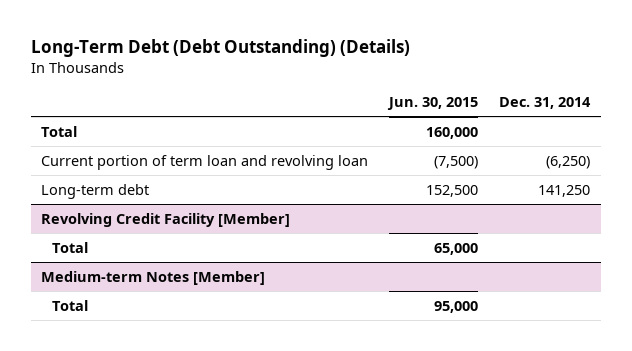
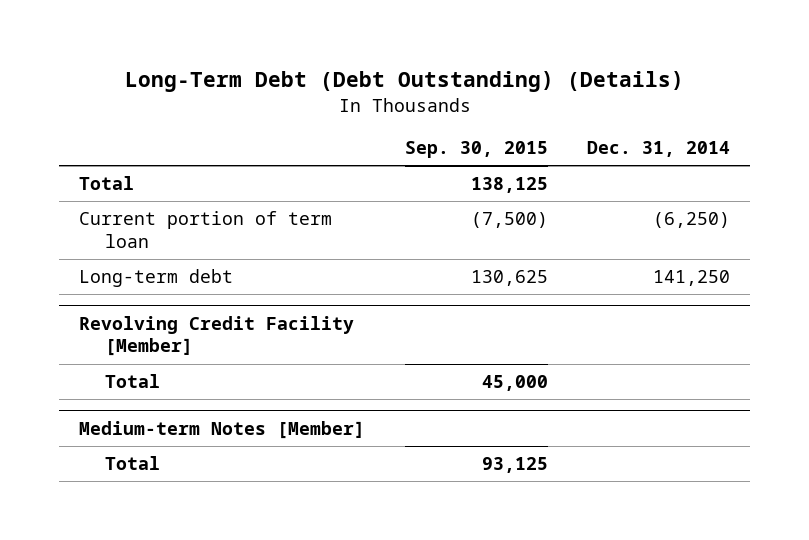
- | Jun. 30, 2015 | Dec. 31, 2014
+ | Sep. 30, 2015 | Dec. 31, 2014
- Current portion of term loan and revolving loan | (7,500) | (6,250)
+ Current portion of term loan | (7,500) | (6,250)

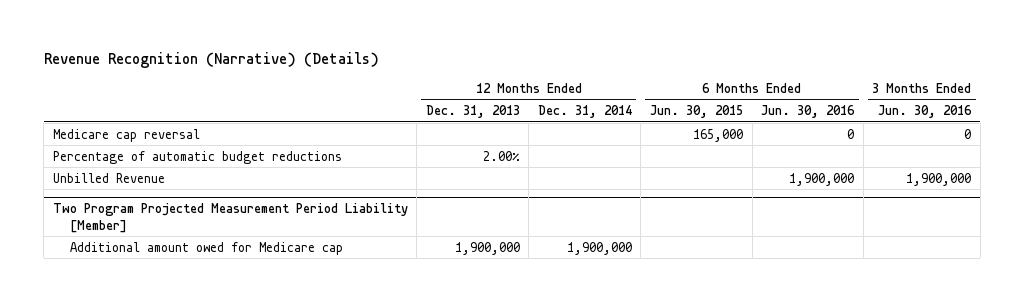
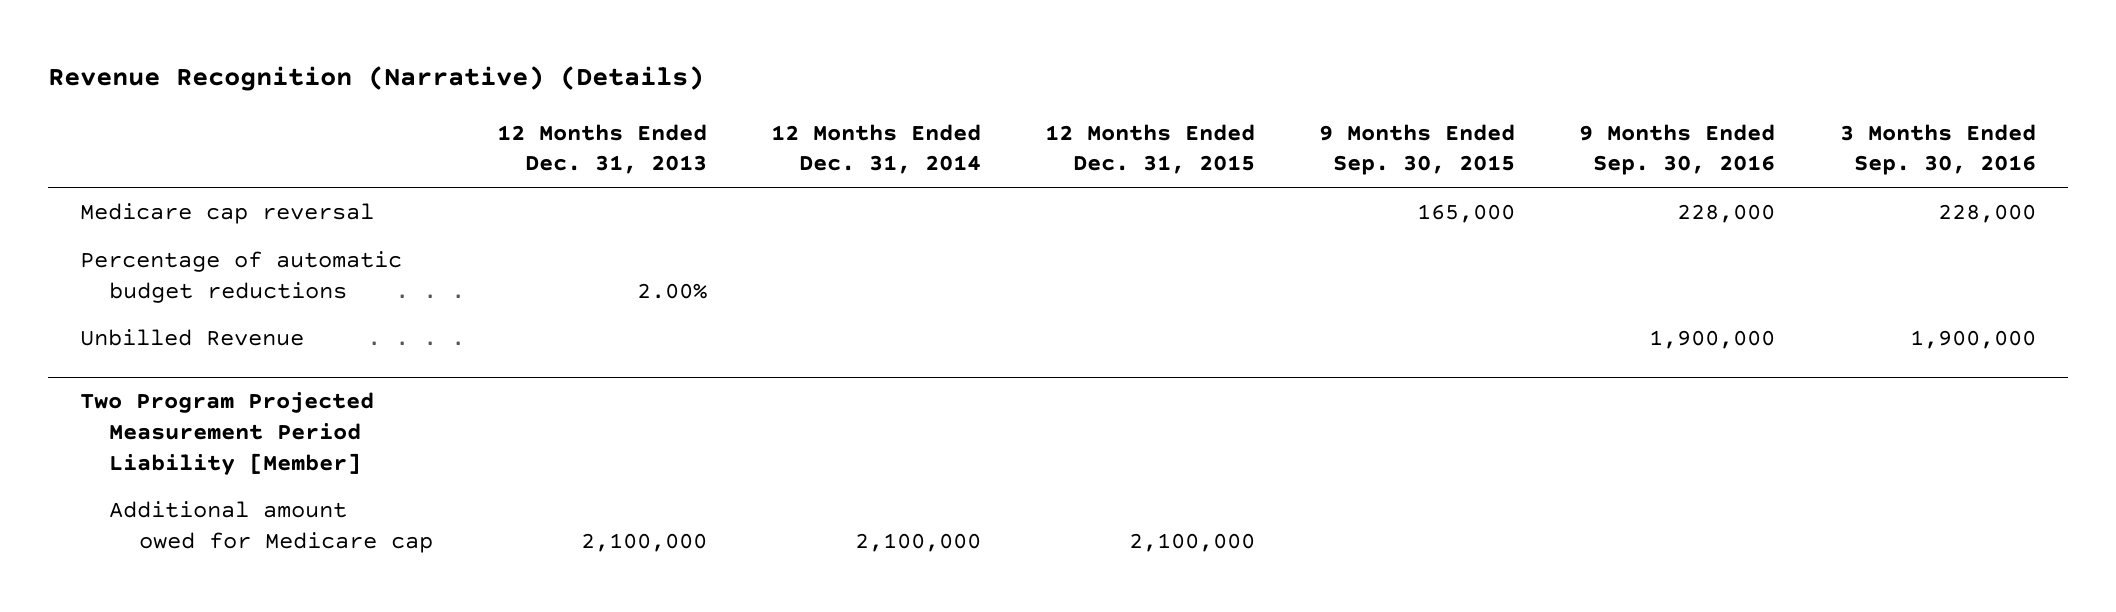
- | 12 Months Ended Dec. 31, 2013 | 12 Months Ended Dec. 31, 2014 | 6 Months Ended Jun. 30, 2015 | 6 Months Ended Jun. 30, 2016 | 3 Months Ended Jun. 30, 2016
+ | 12 Months Ended Dec. 31, 2013 | 12 Months Ended Dec. 31, 2014 | 12 Months Ended Dec. 31, 2015 | 9 Months Ended Sep. 30, 2015 | 9 Months Ended Sep. 30, 2016 | 3 Months Ended Sep. 30, 2016
@ Two Program Projected Measurement Period Liability [Member]
- Additional amount owed for Medicare cap | 1,900,000 | 1,900,000 | | |
+ Additional amount owed for Medicare cap | 2,100,000 | 2,100,000 | 2,100,000 | | |

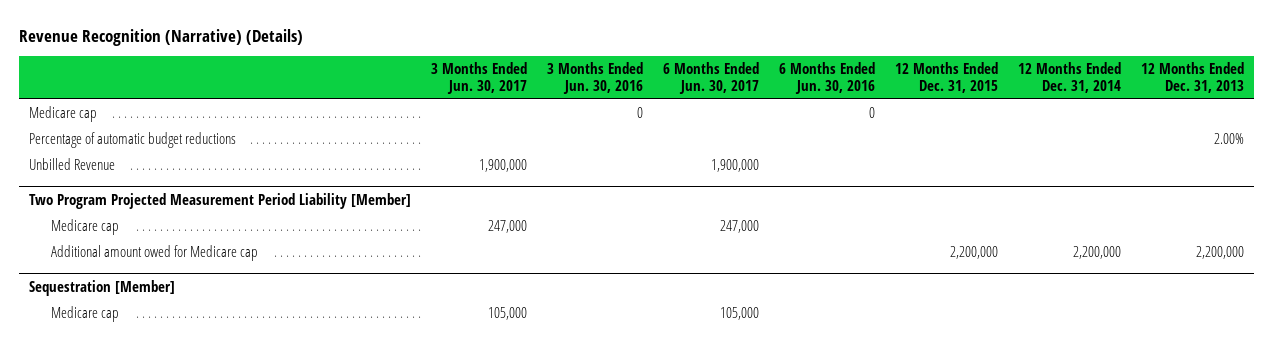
- | 12 Months Ended Dec. 31, 2013 | 12 Months Ended Dec. 31, 2014 | 12 Months Ended Dec. 31, 2015 | 9 Months Ended Sep. 30, 2015 | 9 Months Ended Sep. 30, 2016 | 3 Months Ended Sep. 30, 2016
+ | 3 Months Ended Jun. 30, 2017 | 3 Months Ended Jun. 30, 2016 | 6 Months Ended Jun. 30, 2017 | 6 Months Ended Jun. 30, 2016 | 12 Months Ended Dec. 31, 2015 | 12 Months Ended Dec. 31, 2014 | 12 Months Ended Dec. 31, 2013
- Medicare cap reversal | | | | 165,000 | 228,000 | 228,000
+ Medicare cap | | 0 | | 0 | | |
@ Two Program Projected Measurement Period Liability [Member]
- Additional amount owed for Medicare cap | 2,100,000 | 2,100,000 | 2,100,000 | | |
+ Medicare cap | 247,000 | | 247,000 | | | |
+ Additional amount owed for Medicare cap | | | | | 2,200,000 | 2,200,000 | 2,200,000
+ Sequestration [Member]
+ Medicare cap | 105,000 | | 105,000 | | | |

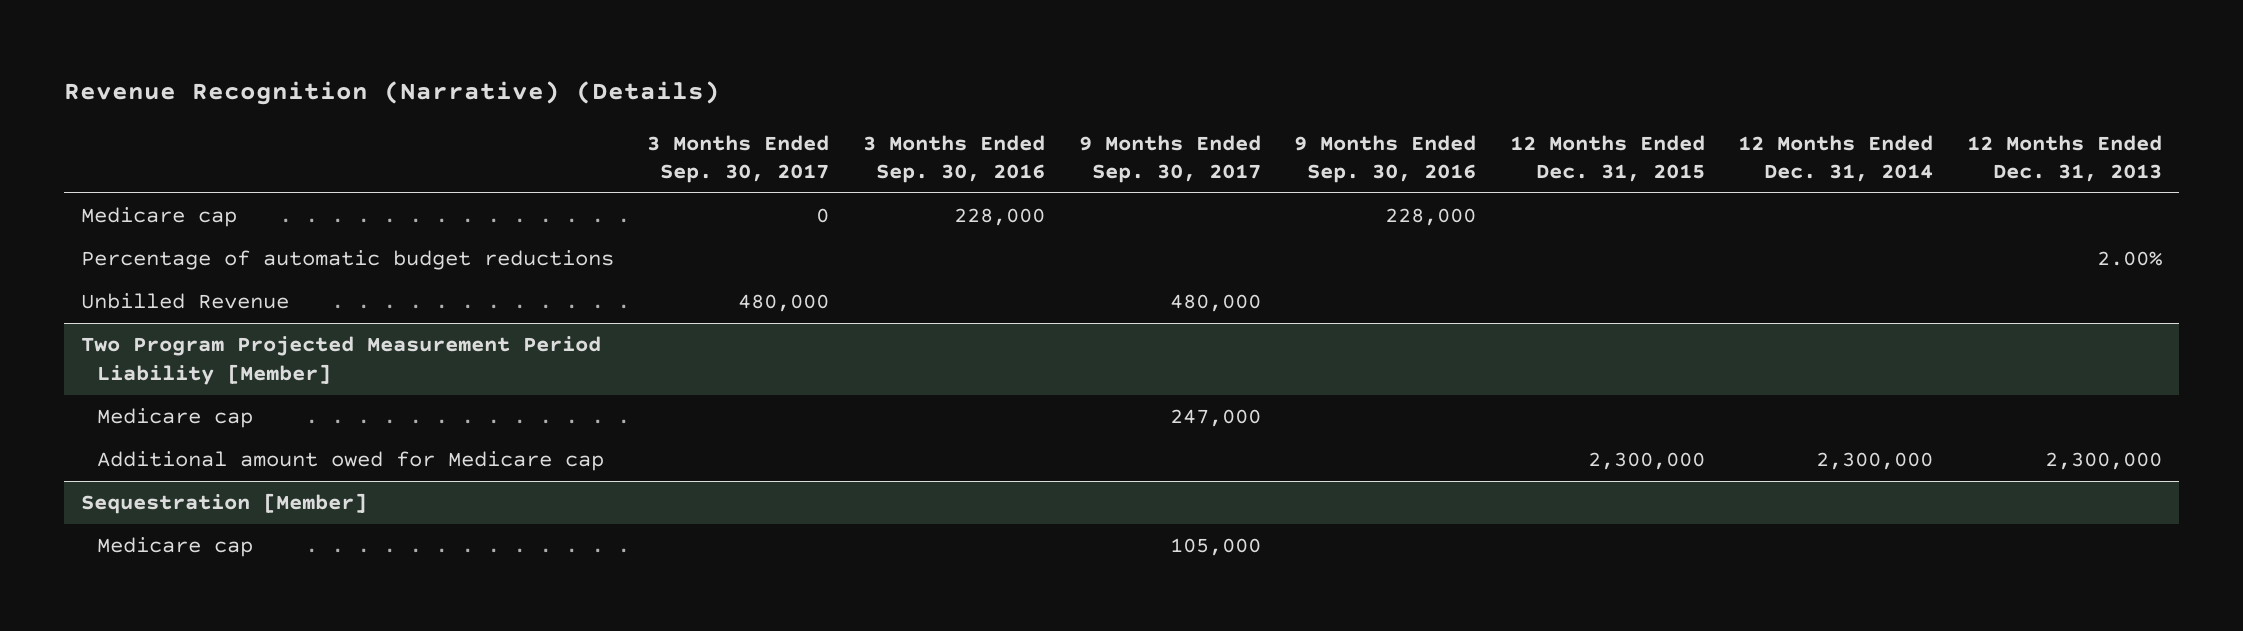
- | 3 Months Ended Jun. 30, 2017 | 3 Months Ended Jun. 30, 2016 | 6 Months Ended Jun. 30, 2017 | 6 Months Ended Jun. 30, 2016 | 12 Months Ended Dec. 31, 2015 | 12 Months Ended Dec. 31, 2014 | 12 Months Ended Dec. 31, 2013
+ | 3 Months Ended Sep. 30, 2017 | 3 Months Ended Sep. 30, 2016 | 9 Months Ended Sep. 30, 2017 | 9 Months Ended Sep. 30, 2016 | 12 Months Ended Dec. 31, 2015 | 12 Months Ended Dec. 31, 2014 | 12 Months Ended Dec. 31, 2013
@ Two Program Projected Measurement Period Liability [Member]
- Additional amount owed for Medicare cap | | | | | 2,200,000 | 2,200,000 | 2,200,000
+ Additional amount owed for Medicare cap | | | | | 2,300,000 | 2,300,000 | 2,300,000

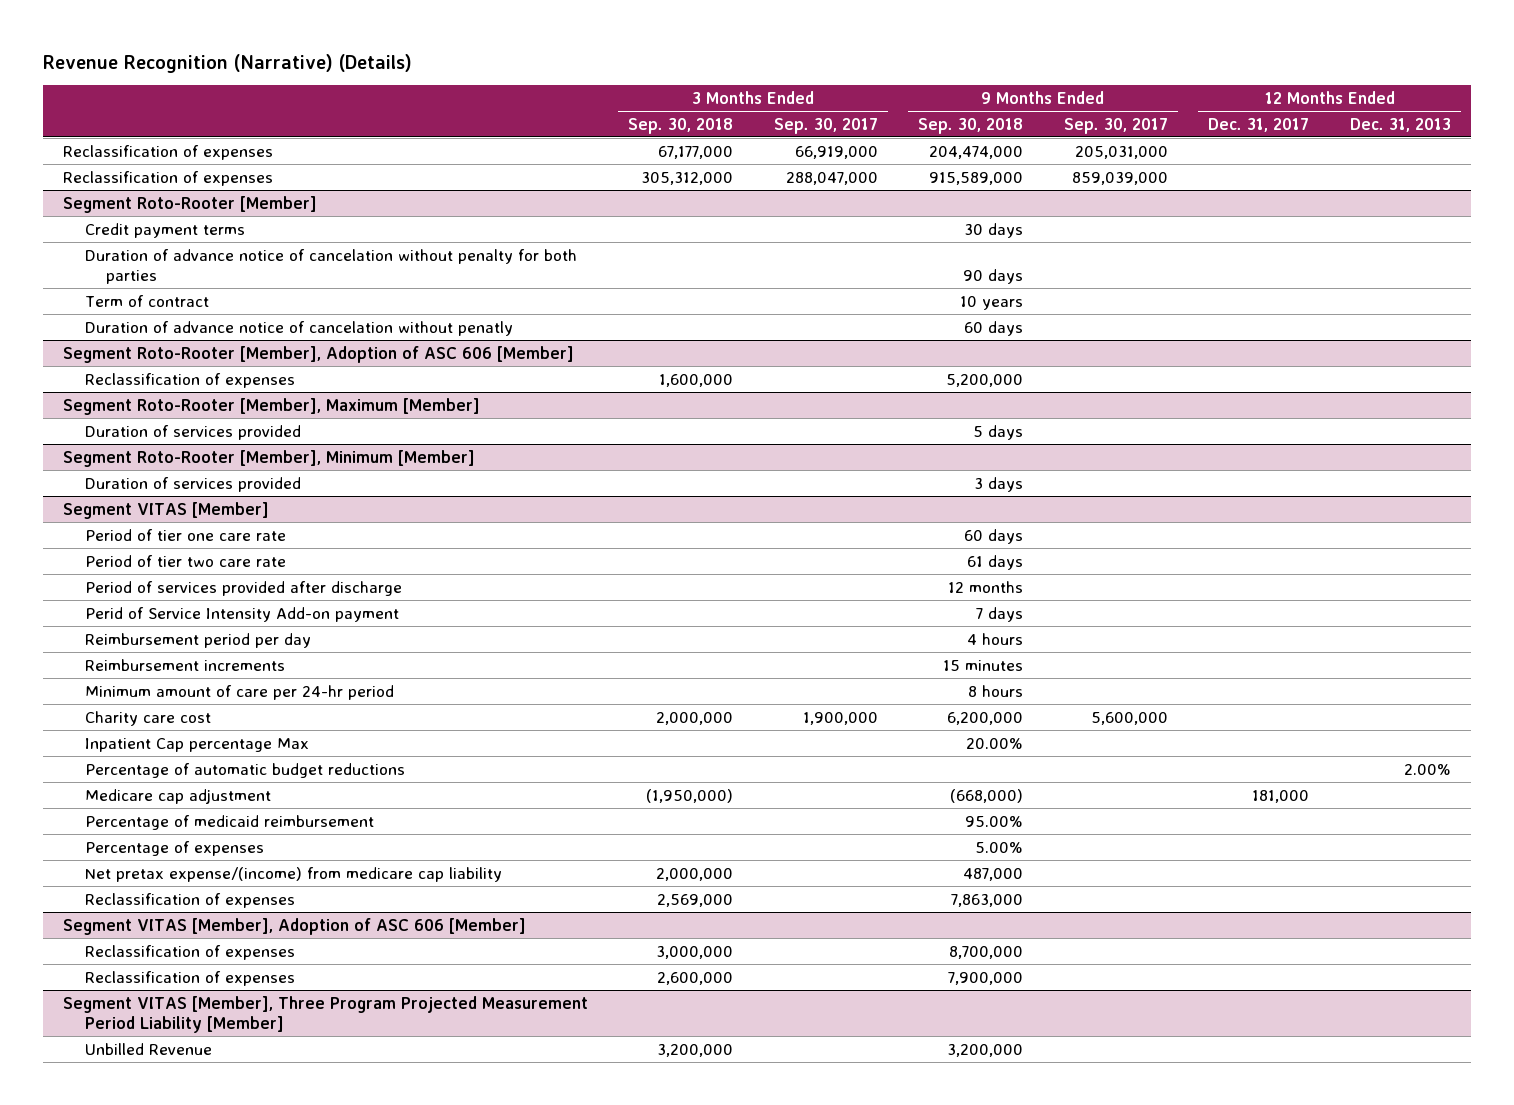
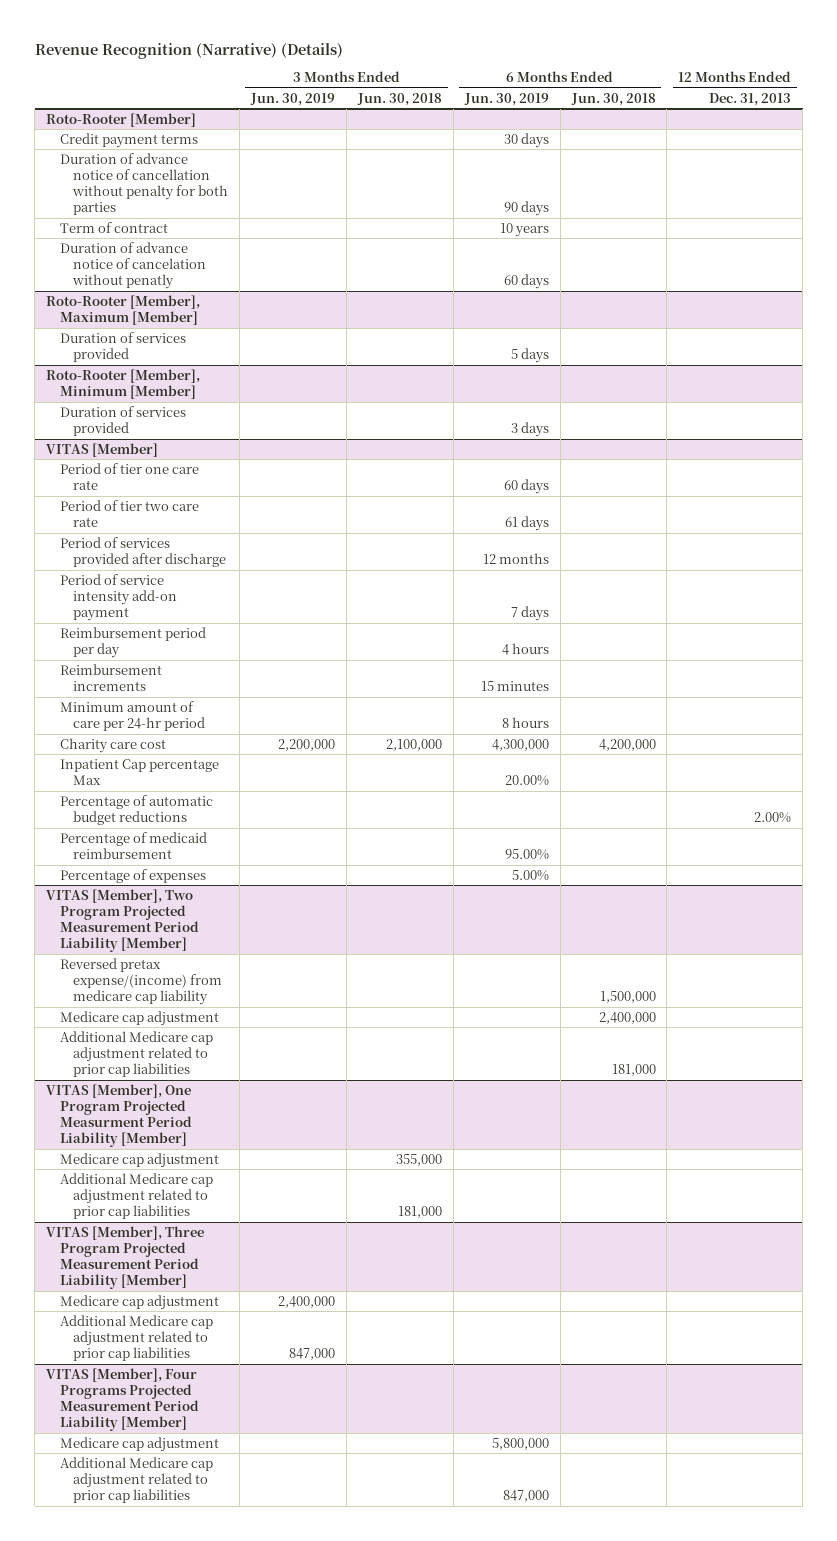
- | 3 Months Ended Sep. 30, 2018 | 3 Months Ended Sep. 30, 2017 | 9 Months Ended Sep. 30, 2018 | 9 Months Ended Sep. 30, 2017 | 12 Months Ended Dec. 31, 2017 | 12 Months Ended Dec. 31, 2013
+ | 3 Months Ended Jun. 30, 2019 | 3 Months Ended Jun. 30, 2018 | 6 Months Ended Jun. 30, 2019 | 6 Months Ended Jun. 30, 2018 | 12 Months Ended Dec. 31, 2013
- Reclassification of expenses | 67,177,000 | 66,919,000 | 204,474,000 | 205,031,000 | |
- Reclassification of expenses | 305,312,000 | 288,047,000 | 915,589,000 | 859,039,000 | |
- Segment Roto-Rooter [Member]
+ Roto-Rooter [Member]
- Duration of advance notice of cancelation without penalty for both parties | | | 90 days | | |
+ Duration of advance notice of cancellation without penalty for both parties | | | 90 days | |
- Segment Roto-Rooter [Member], Adoption of ASC 606 [Member]
- Reclassification of expenses | 1,600,000 | | 5,200,000 | | |
- Segment Roto-Rooter [Member], Maximum [Member]
+ Roto-Rooter [Member], Maximum [Member]
- Segment Roto-Rooter [Member], Minimum [Member]
+ Roto-Rooter [Member], Minimum [Member]
- Segment VITAS [Member]
+ VITAS [Member]
- Perid of Service Intensity Add-on payment | | | 7 days | | |
+ Period of service intensity add-on payment | | | 7 days | |
- Medicare cap adjustment | (1,950,000) | | (668,000) | | 181,000 |
- Net pretax expense/(income) from medicare cap liability | 2,000,000 | | 487,000 | | |
- Reclassification of expenses | 2,569,000 | | 7,863,000 | | |
- Segment VITAS [Member], Adoption of ASC 606 [Member]
- Reclassification of expenses | 3,000,000 | | 8,700,000 | | |
- Reclassification of expenses | 2,600,000 | | 7,900,000 | | |
- Segment VITAS [Member], Three Program Projected Measurement Period Liability [Member]
- Unbilled Revenue | 3,200,000 | | 3,200,000 | | |
+ VITAS [Member], Two Program Projected Measurement Period Liability [Member]
+ Reversed pretax expense/(income) from medicare cap liability | | | | 1,500,000 |
+ Medicare cap adjustment | | | | 2,400,000 |
+ Additional Medicare cap adjustment related to prior cap liabilities | | | | 181,000 |
+ VITAS [Member], One Program Projected Measurment Period Liability [Member]
+ Medicare cap adjustment | | 355,000 | | |
+ Additional Medicare cap adjustment related to prior cap liabilities | | 181,000 | | |
+ VITAS [Member], Three Program Projected Measurement Period Liability [Member]
+ Medicare cap adjustment | 2,400,000 | | | |
+ Additional Medicare cap adjustment related to prior cap liabilities | 847,000 | | | |
+ VITAS [Member], Four Programs Projected Measurement Period Liability [Member]
+ Medicare cap adjustment | | | 5,800,000 | |
+ Additional Medicare cap adjustment related to prior cap liabilities | | | 847,000 | |

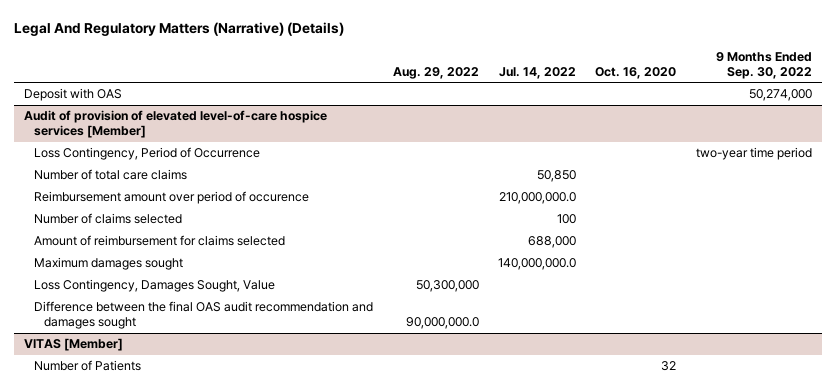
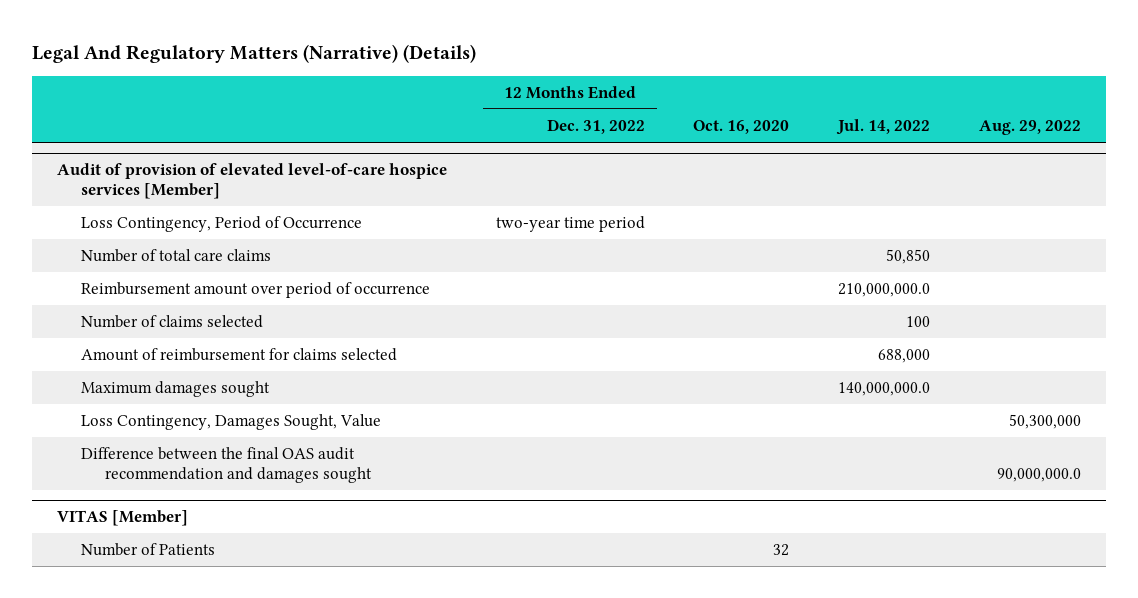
- | Aug. 29, 2022 | Jul. 14, 2022 | Oct. 16, 2020 | 9 Months Ended Sep. 30, 2022
+ | 12 Months Ended Dec. 31, 2022 | Oct. 16, 2020 | Jul. 14, 2022 | Aug. 29, 2022
- Deposit with OAS | | | | 50,274,000
@ Audit of provision of elevated level-of-care hospice services [Member]
- Reimbursement amount over period of occurence | | 210,000,000.0 | |
+ Reimbursement amount over period of occurrence | | | 210,000,000.0 |

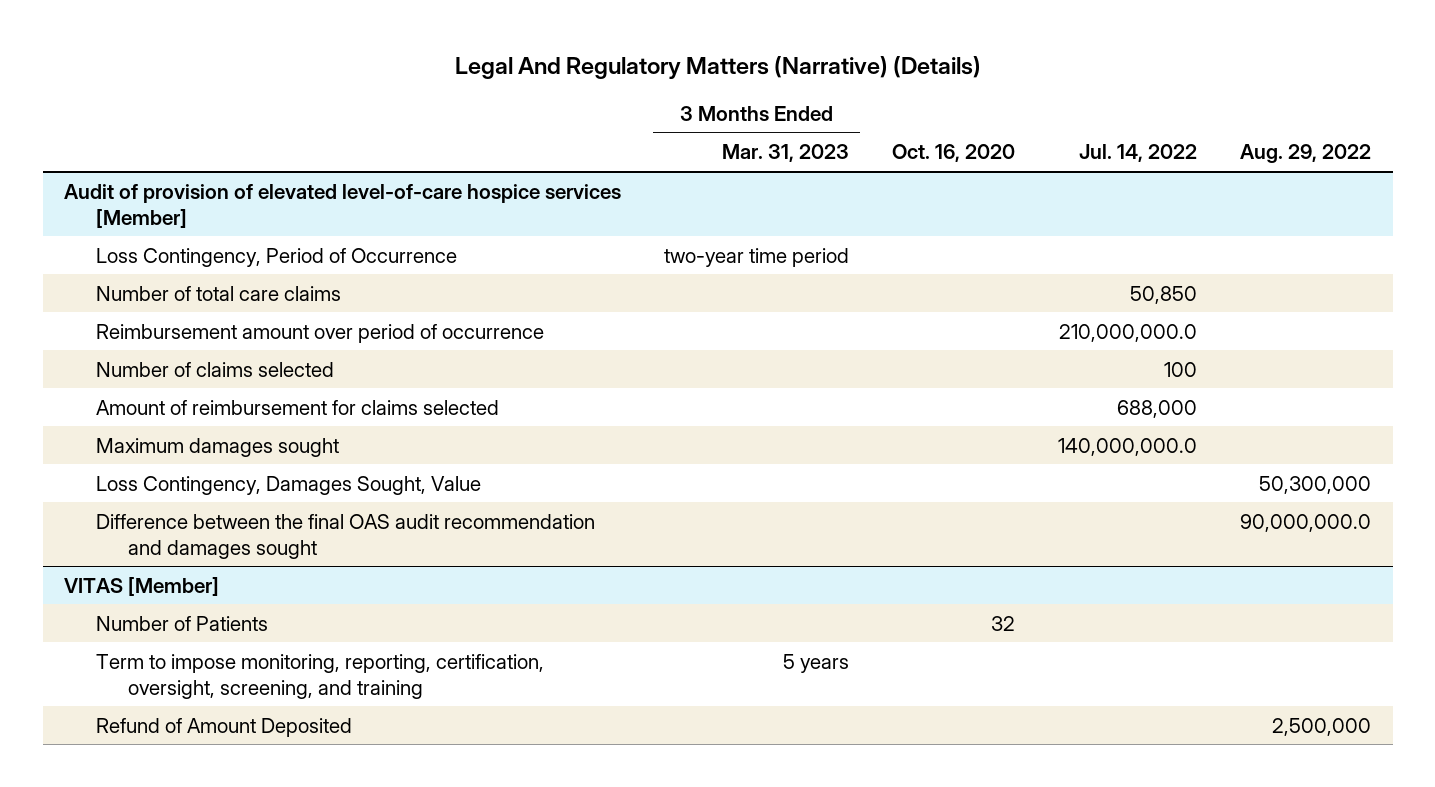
- | 12 Months Ended Dec. 31, 2022 | Oct. 16, 2020 | Jul. 14, 2022 | Aug. 29, 2022
+ | 3 Months Ended Mar. 31, 2023 | Oct. 16, 2020 | Jul. 14, 2022 | Aug. 29, 2022
@ VITAS [Member]
+ Term to impose monitoring, reporting, certification, oversight, screening, and training | 5 years | | |
+ Refund of Amount Deposited | | | | 2,500,000

